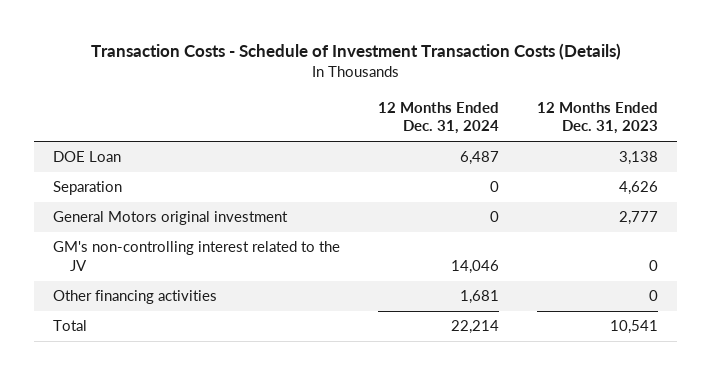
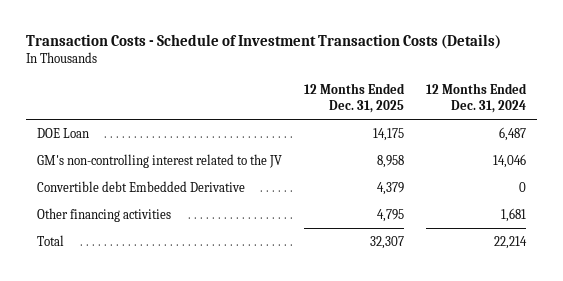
- | 12 Months Ended Dec. 31, 2024 | 12 Months Ended Dec. 31, 2023
+ | 12 Months Ended Dec. 31, 2025 | 12 Months Ended Dec. 31, 2024
- Separation | 0 | 4,626
- General Motors original investment | 0 | 2,777
+ Convertible debt Embedded Derivative | 4,379 | 0

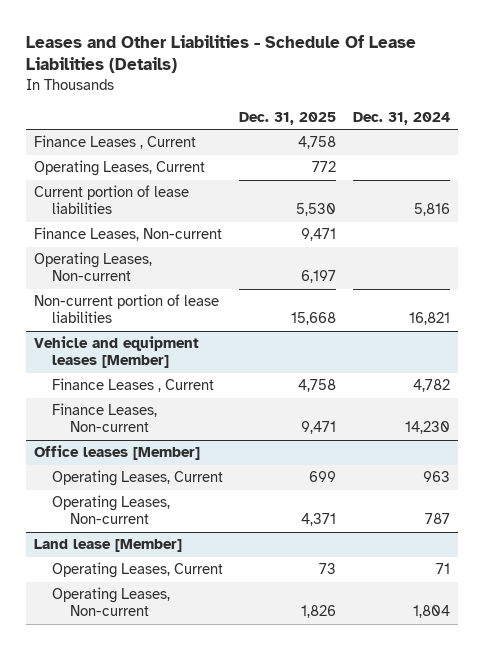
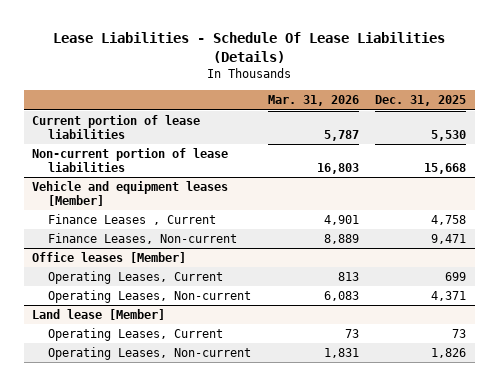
- Leases and Other Liabilities - Schedule Of Lease Liabilities (Details)
+ Lease Liabilities - Schedule Of Lease Liabilities (Details)
- | Dec. 31, 2025 | Dec. 31, 2024
+ | Mar. 31, 2026 | Dec. 31, 2025
- Finance Leases , Current | 4,758 |
- Operating Leases, Current | 772 |
- Finance Leases, Non-current | 9,471 |
- Operating Leases, Non-current | 6,197 |

